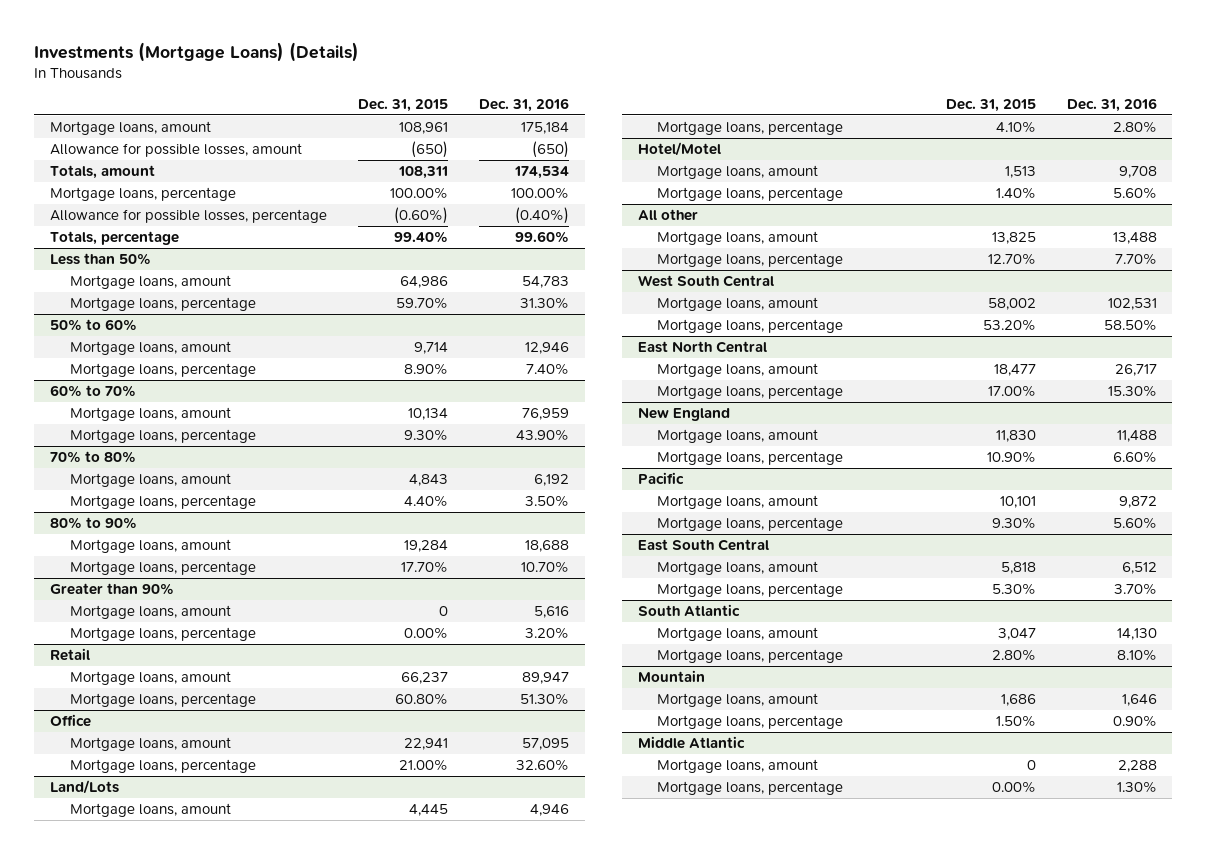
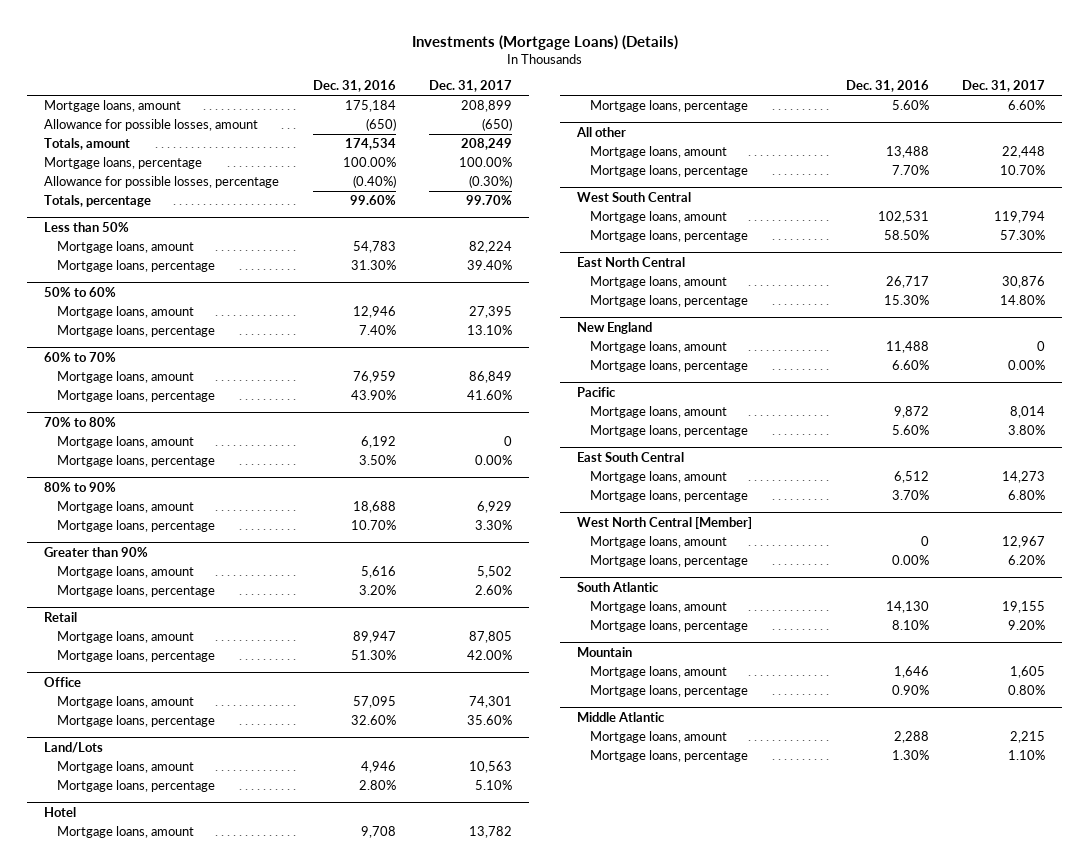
- | Dec. 31, 2015 | Dec. 31, 2016
+ | Dec. 31, 2016 | Dec. 31, 2017
- Hotel/Motel
+ Hotel
+ West North Central [Member]
+ Mortgage loans, amount | 0 | 12,967
+ Mortgage loans, percentage | 0.00% | 6.20%

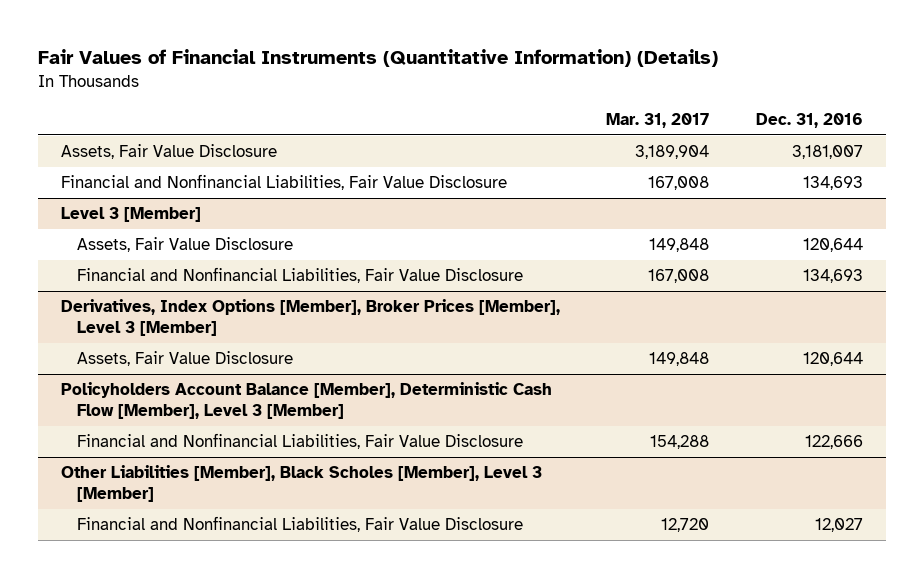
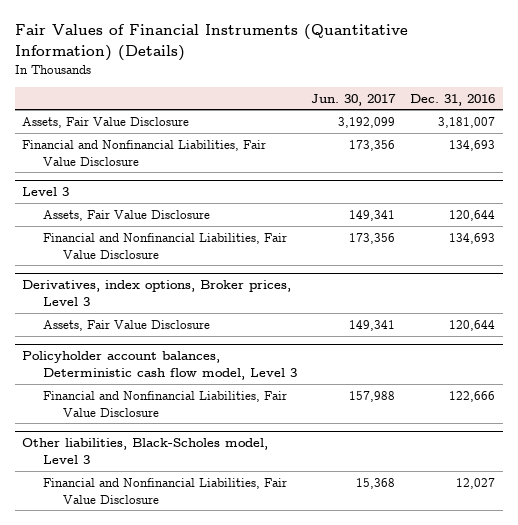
- | Mar. 31, 2017 | Dec. 31, 2016
+ | Jun. 30, 2017 | Dec. 31, 2016
- Level 3 [Member]
+ Level 3
- Derivatives, Index Options [Member], Broker Prices [Member], Level 3 [Member]
+ Derivatives, index options, Broker prices, Level 3
- Policyholders Account Balance [Member], Deterministic Cash Flow [Member], Level 3 [Member]
+ Policyholder account balances, Deterministic cash flow model, Level 3
- Other Liabilities [Member], Black Scholes [Member], Level 3 [Member]
+ Other liabilities, Black-Scholes model, Level 3

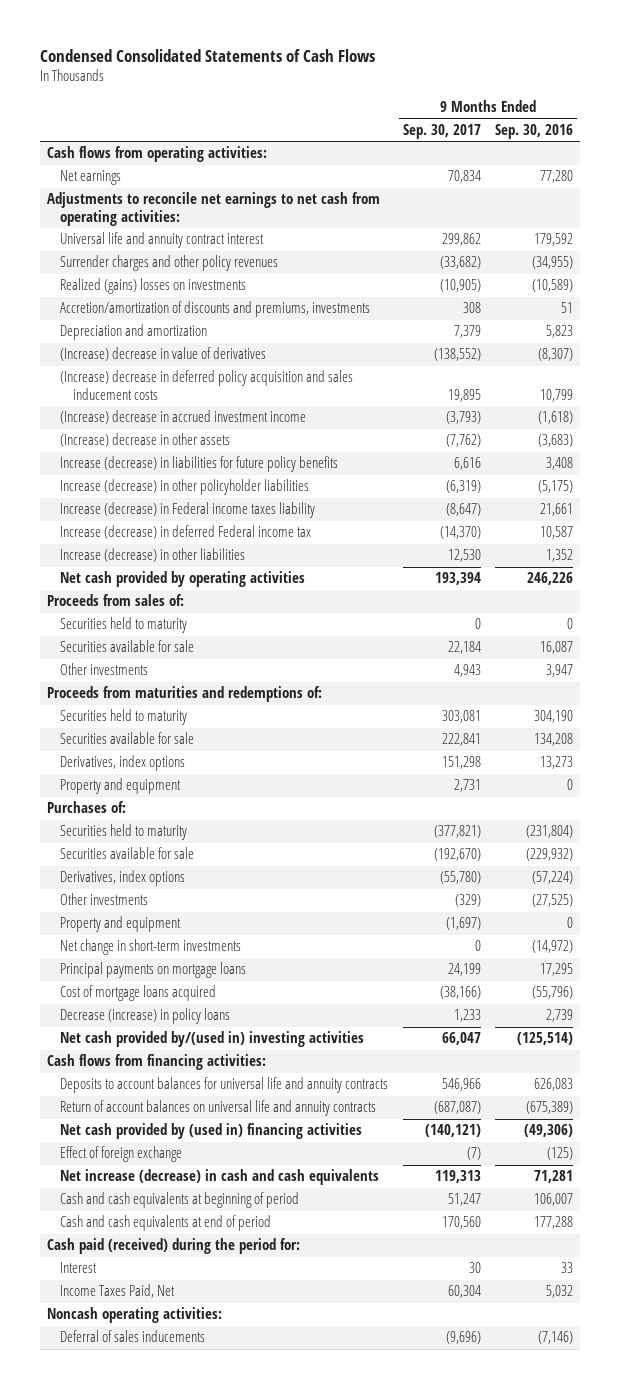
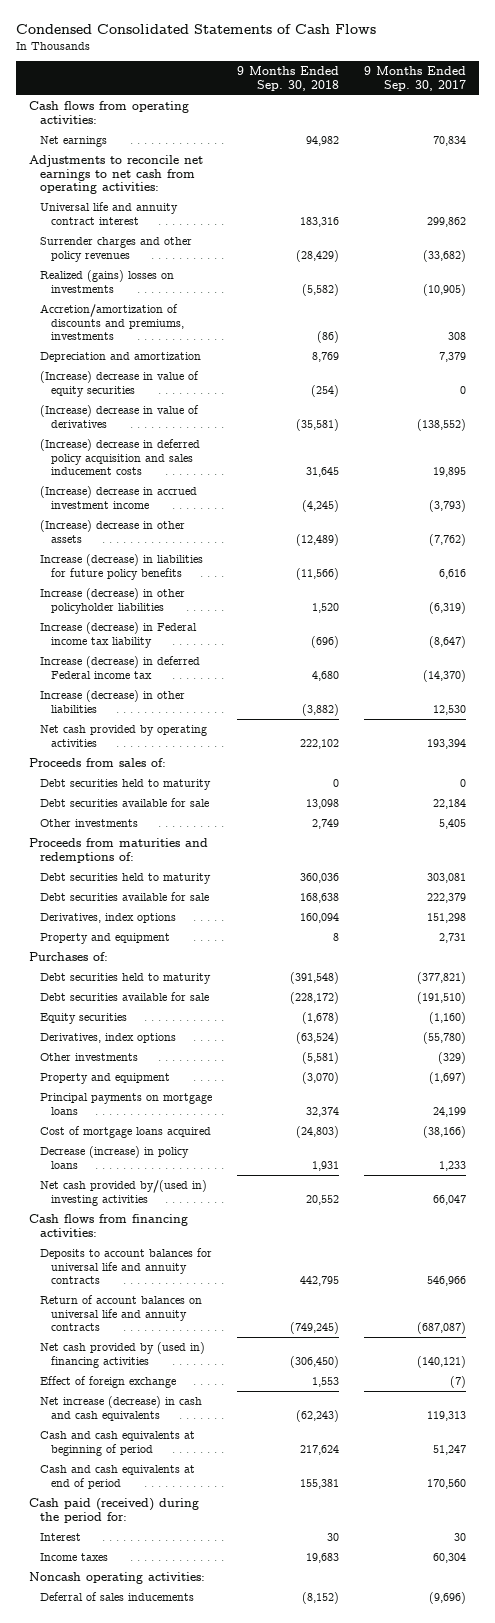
- | 9 Months Ended Sep. 30, 2017 | 9 Months Ended Sep. 30, 2016
+ | 9 Months Ended Sep. 30, 2018 | 9 Months Ended Sep. 30, 2017
+ (Increase) decrease in value of equity securities | (254) | 0
- Increase (decrease) in Federal income taxes liability | (8,647) | 21,661
+ Increase (decrease) in Federal income tax liability | (696) | (8,647)
- Securities held to maturity | 0 | 0
- Securities available for sale | 22,184 | 16,087
- Other investments | 4,943 | 3,947
+ Debt securities held to maturity | 0 | 0
+ Debt securities available for sale | 13,098 | 22,184
+ Other investments | 2,749 | 5,405
- Securities held to maturity | 303,081 | 304,190
- Securities available for sale | 222,841 | 134,208
+ Debt securities held to maturity | 360,036 | 303,081
+ Debt securities available for sale | 168,638 | 222,379
- Securities held to maturity | (377,821) | (231,804)
- Securities available for sale | (192,670) | (229,932)
+ Debt securities held to maturity | (391,548) | (377,821)
+ Debt securities available for sale | (228,172) | (191,510)
+ Equity securities | (1,678) | (1,160)
- Net change in short-term investments | 0 | (14,972)
- Income Taxes Paid, Net | 60,304 | 5,032
+ Income taxes | 19,683 | 60,304

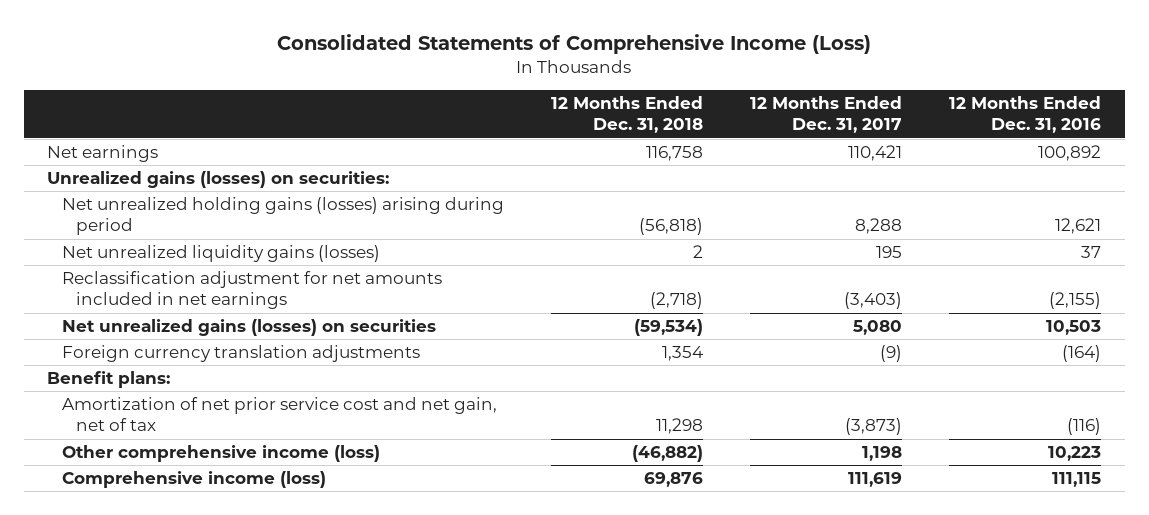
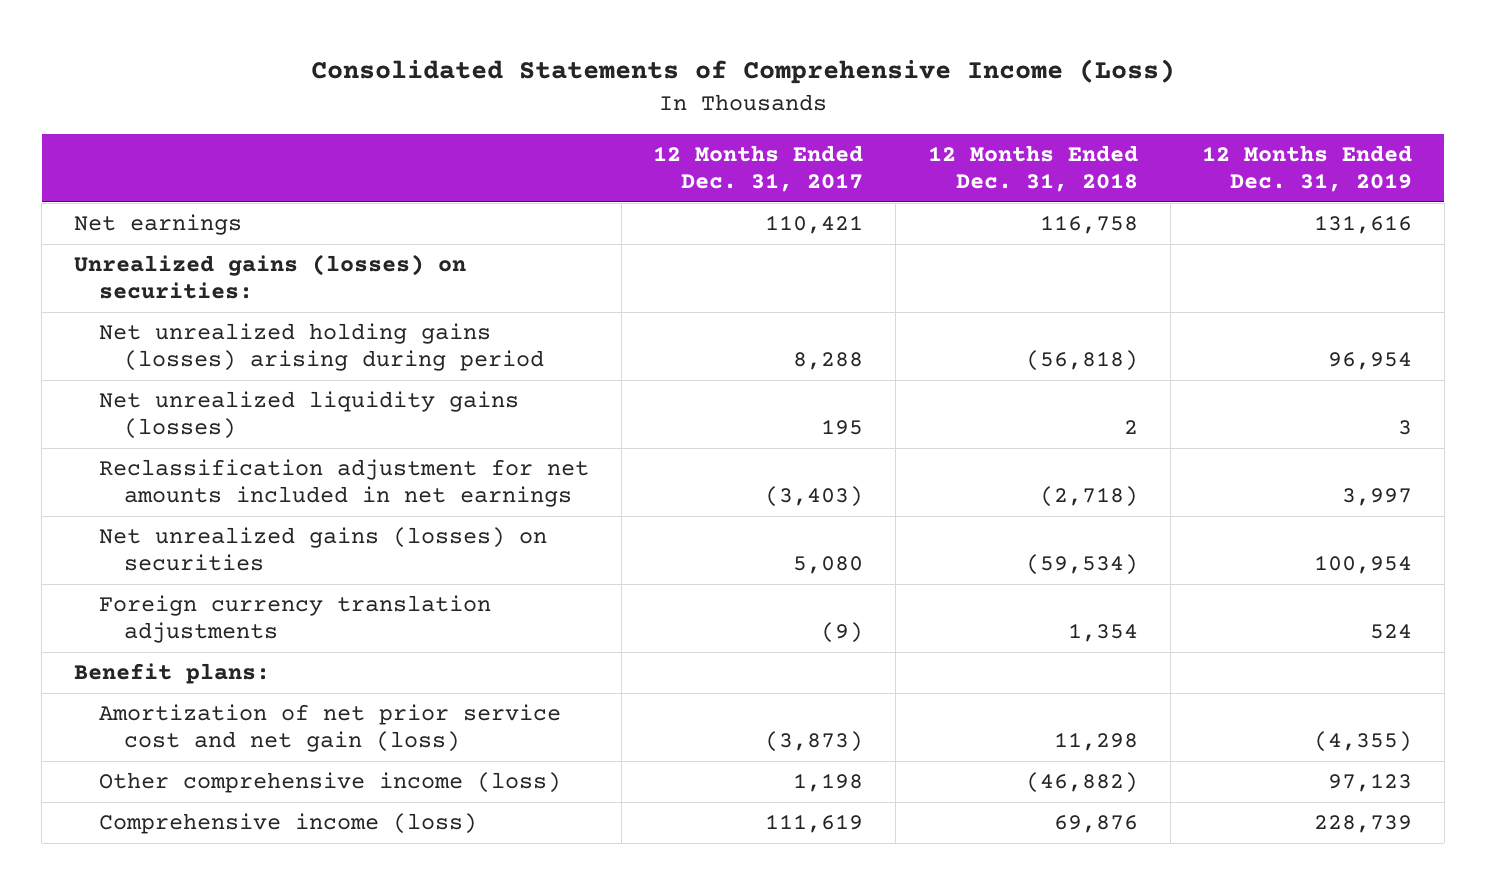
- | 12 Months Ended Dec. 31, 2018 | 12 Months Ended Dec. 31, 2017 | 12 Months Ended Dec. 31, 2016
+ | 12 Months Ended Dec. 31, 2017 | 12 Months Ended Dec. 31, 2018 | 12 Months Ended Dec. 31, 2019
- Amortization of net prior service cost and net gain, net of tax | 11,298 | (3,873) | (116)
+ Amortization of net prior service cost and net gain (loss) | (3,873) | 11,298 | (4,355)

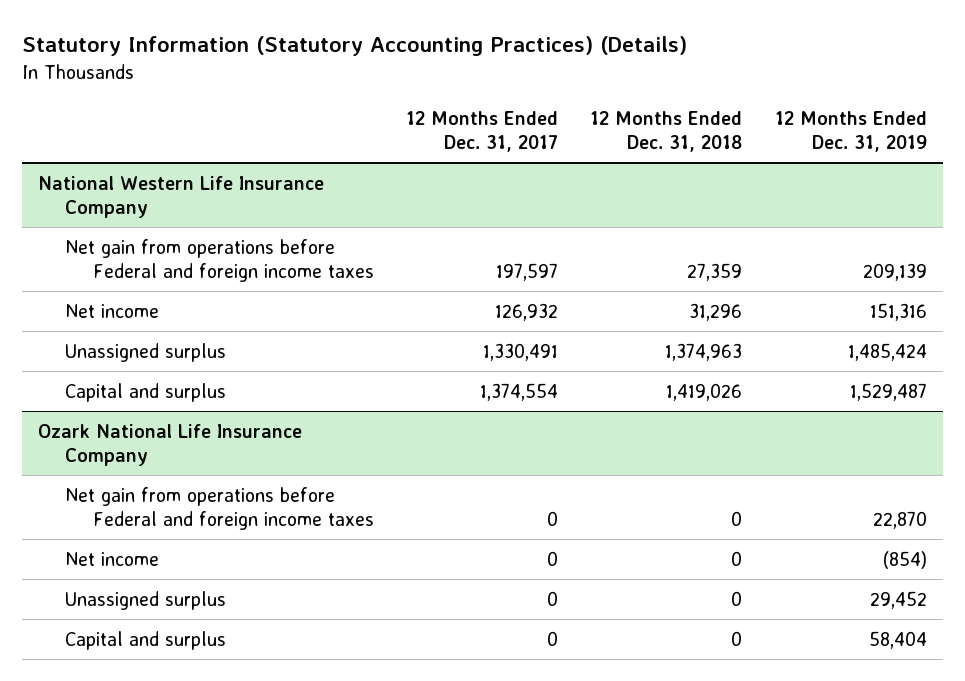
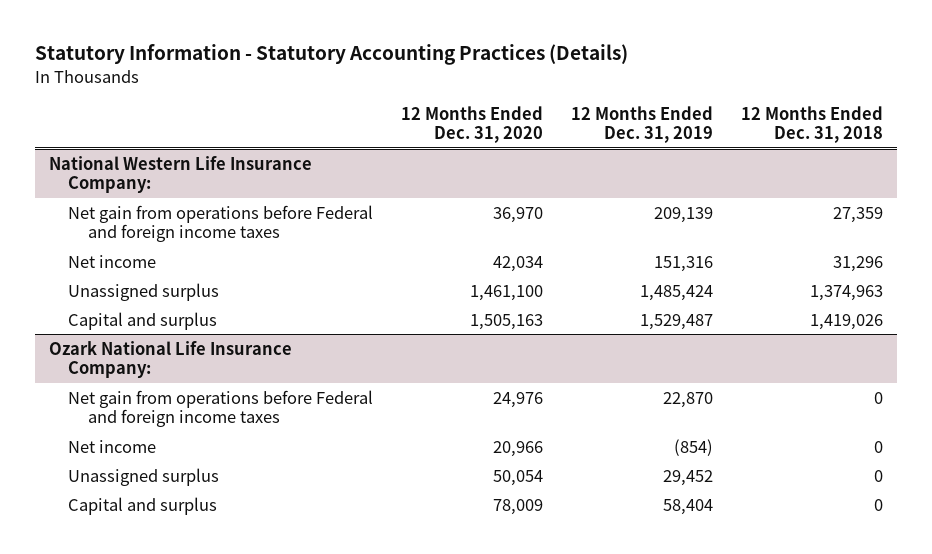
- Statutory Information (Statutory Accounting Practices) (Details)
+ Statutory Information - Statutory Accounting Practices (Details)
- | 12 Months Ended Dec. 31, 2017 | 12 Months Ended Dec. 31, 2018 | 12 Months Ended Dec. 31, 2019
+ | 12 Months Ended Dec. 31, 2020 | 12 Months Ended Dec. 31, 2019 | 12 Months Ended Dec. 31, 2018
- National Western Life Insurance Company
+ National Western Life Insurance Company:
- Ozark National Life Insurance Company
+ Ozark National Life Insurance Company:

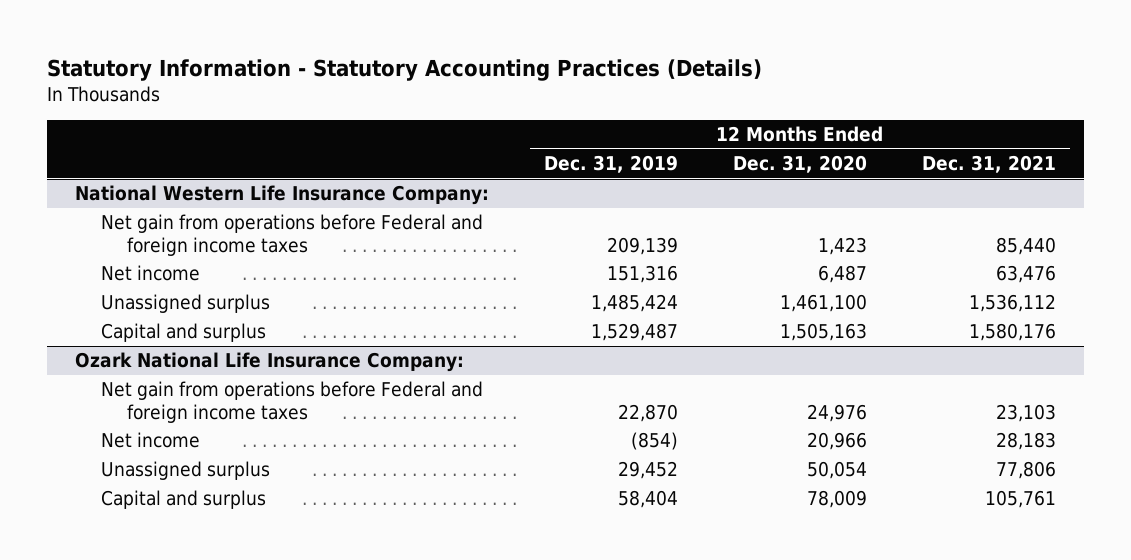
- | 12 Months Ended Dec. 31, 2020 | 12 Months Ended Dec. 31, 2019 | 12 Months Ended Dec. 31, 2018
+ | 12 Months Ended Dec. 31, 2019 | 12 Months Ended Dec. 31, 2020 | 12 Months Ended Dec. 31, 2021
@ National Western Life Insurance Company:
- Net gain from operations before Federal and foreign income taxes | 36,970 | 209,139 | 27,359
- Net income | 42,034 | 151,316 | 31,296
+ Net gain from operations before Federal and foreign income taxes | 209,139 | 1,423 | 85,440
+ Net income | 151,316 | 6,487 | 63,476

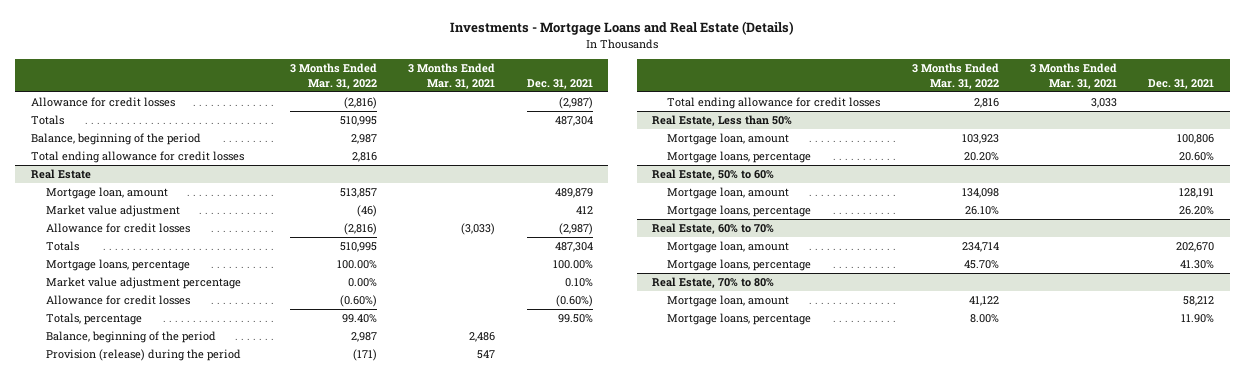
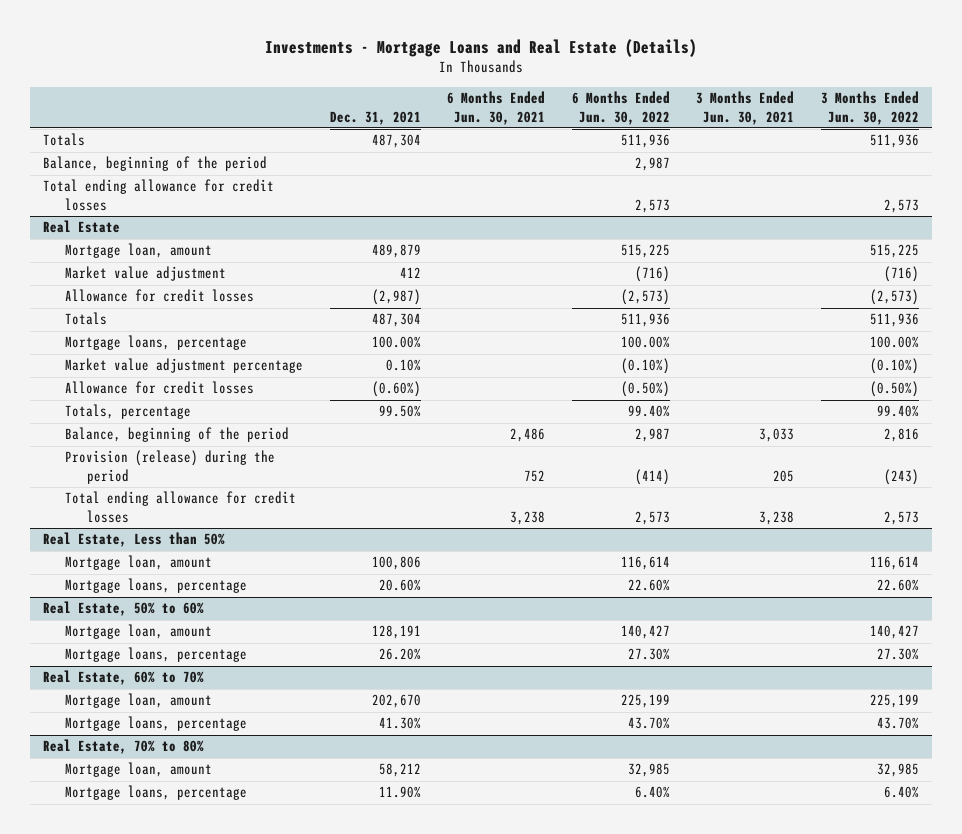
- | 3 Months Ended Mar. 31, 2022 | 3 Months Ended Mar. 31, 2021 | Dec. 31, 2021
+ | Dec. 31, 2021 | 6 Months Ended Jun. 30, 2021 | 6 Months Ended Jun. 30, 2022 | 3 Months Ended Jun. 30, 2021 | 3 Months Ended Jun. 30, 2022
- Allowance for credit losses | (2,816) | | (2,987)

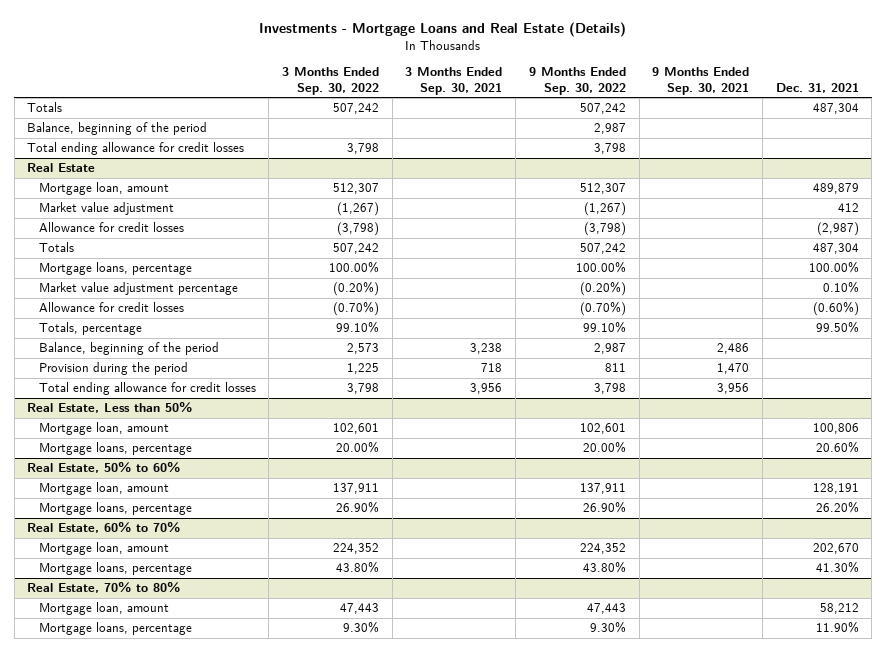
- | Dec. 31, 2021 | 6 Months Ended Jun. 30, 2021 | 6 Months Ended Jun. 30, 2022 | 3 Months Ended Jun. 30, 2021 | 3 Months Ended Jun. 30, 2022
+ | 3 Months Ended Sep. 30, 2022 | 3 Months Ended Sep. 30, 2021 | 9 Months Ended Sep. 30, 2022 | 9 Months Ended Sep. 30, 2021 | Dec. 31, 2021
@ Real Estate
- Provision (release) during the period | | 752 | (414) | 205 | (243)
+ Provision during the period | 1,225 | 718 | 811 | 1,470 |

